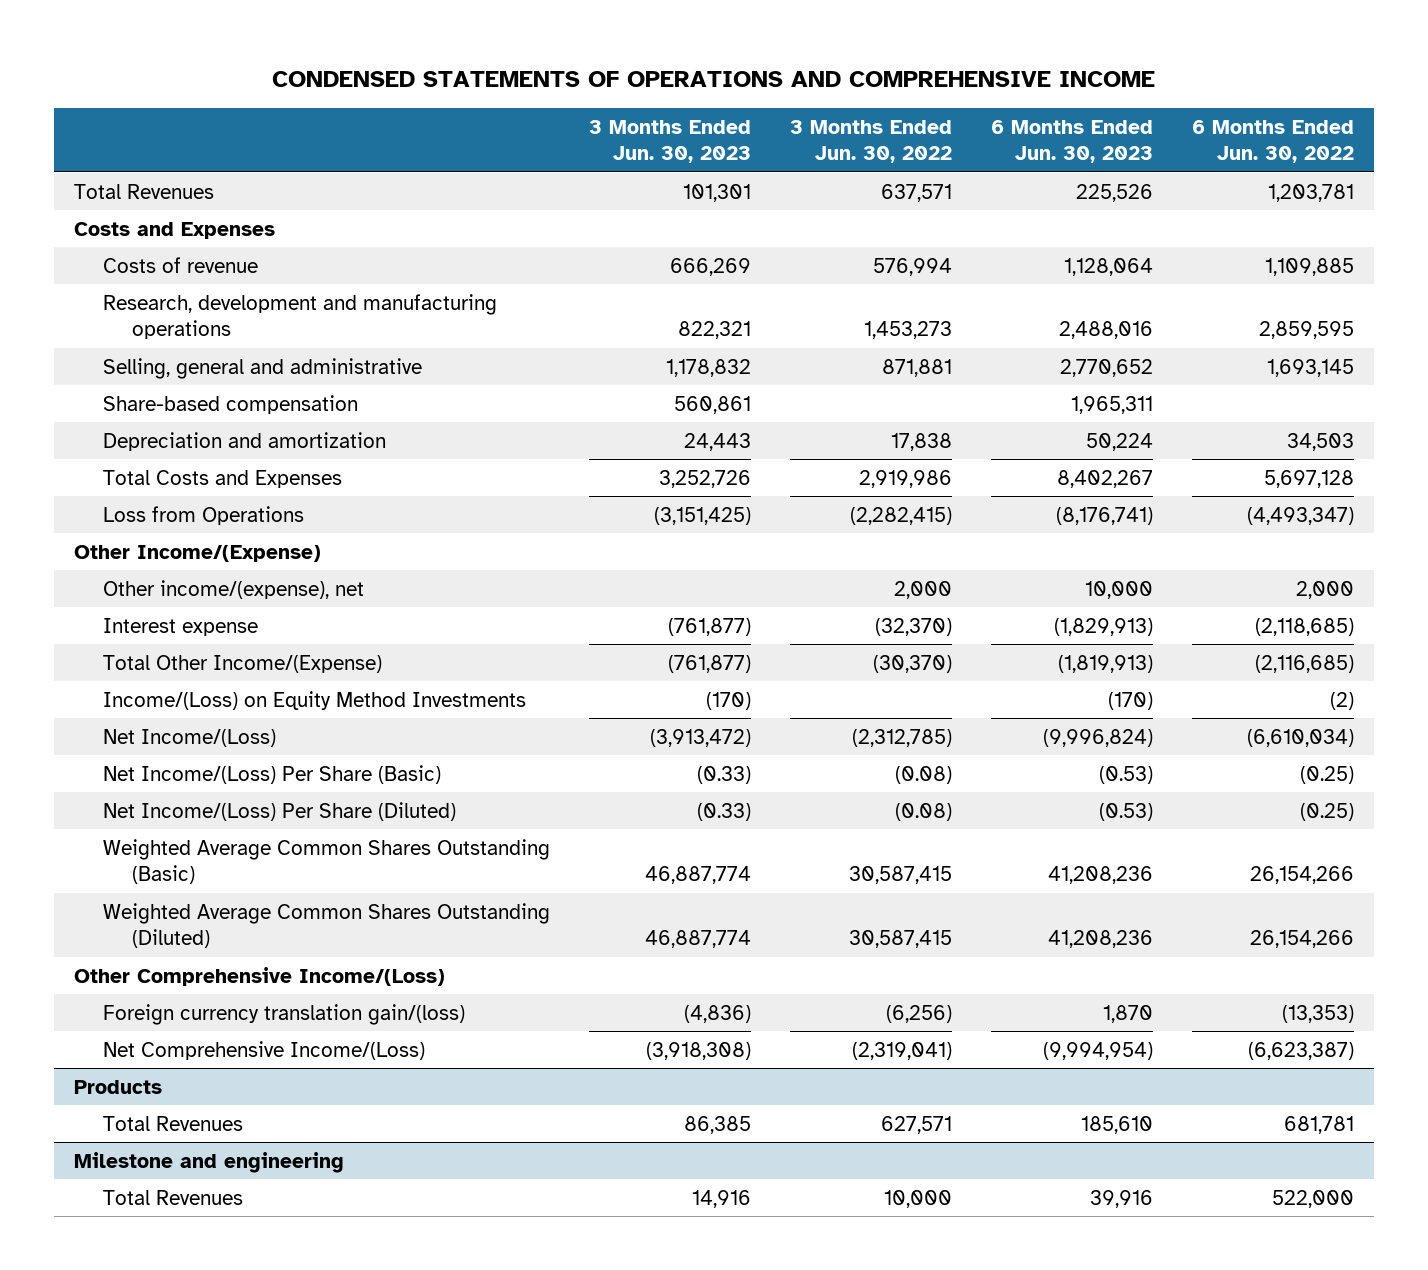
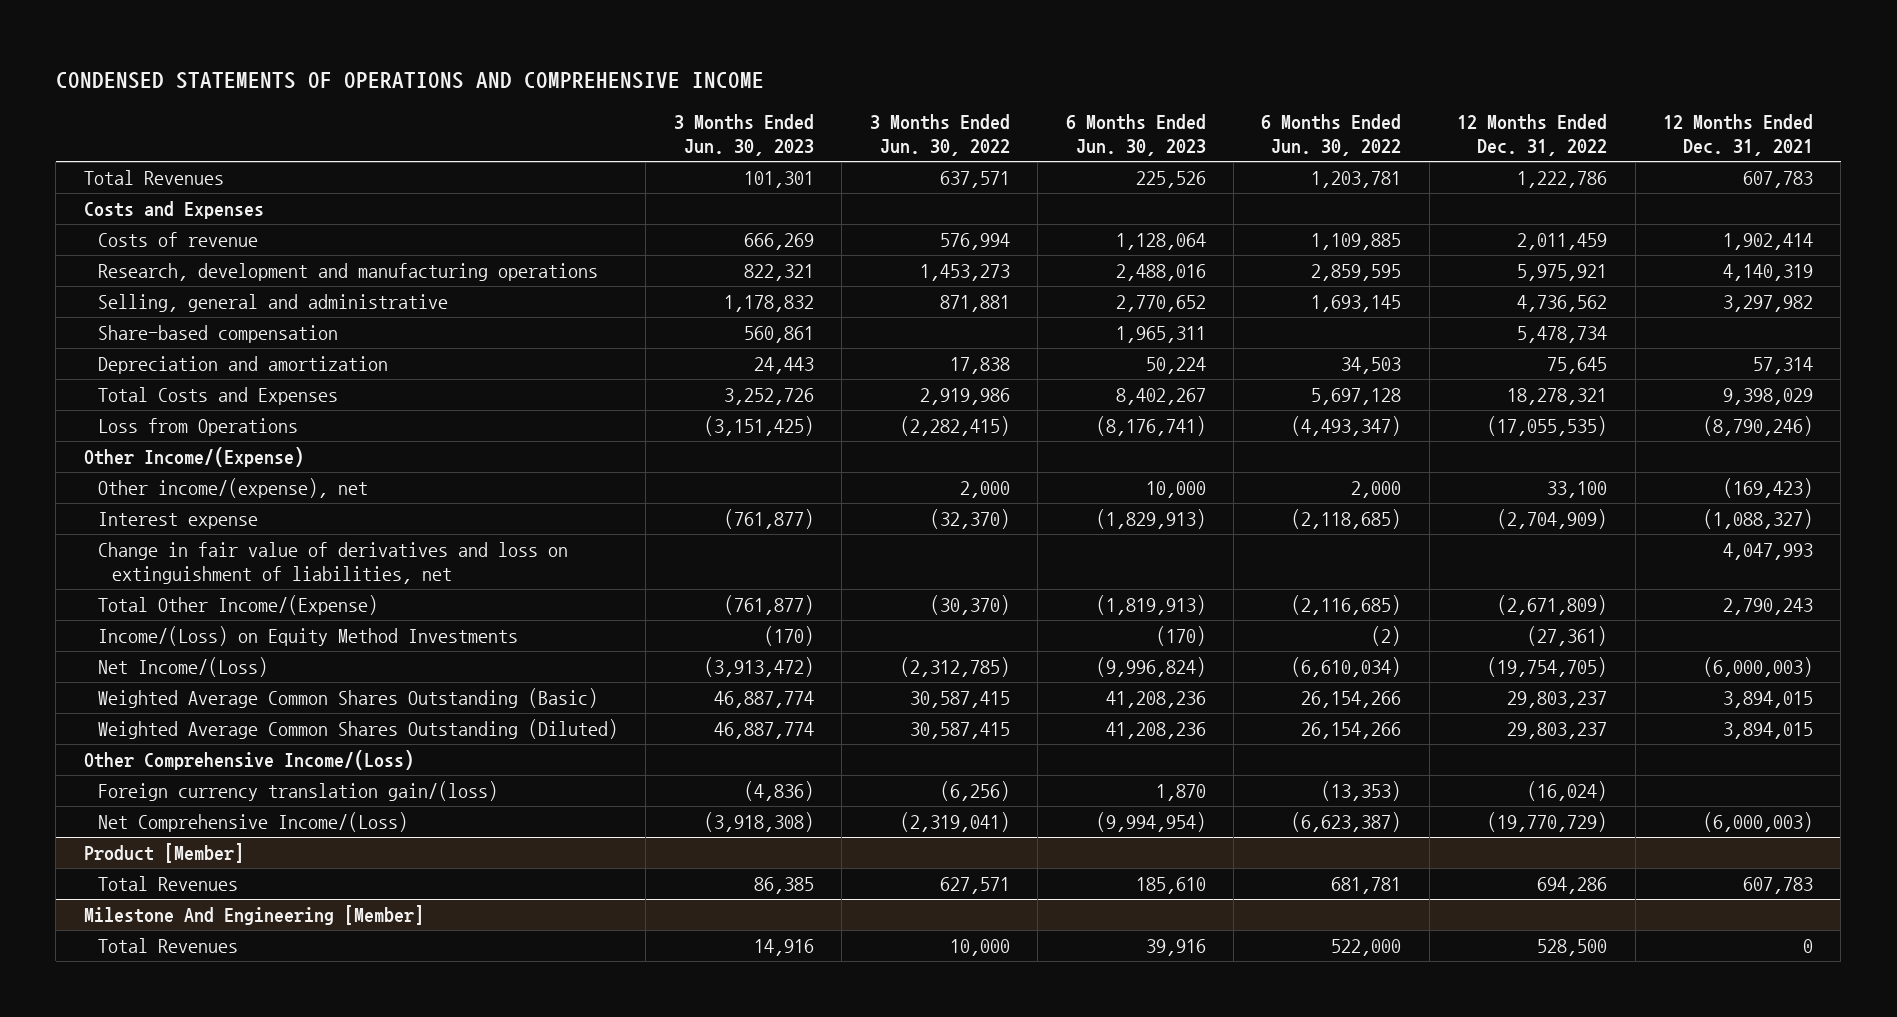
- | 3 Months Ended Jun. 30, 2023 | 3 Months Ended Jun. 30, 2022 | 6 Months Ended Jun. 30, 2023 | 6 Months Ended Jun. 30, 2022
+ | 3 Months Ended Jun. 30, 2023 | 3 Months Ended Jun. 30, 2022 | 6 Months Ended Jun. 30, 2023 | 6 Months Ended Jun. 30, 2022 | 12 Months Ended Dec. 31, 2022 | 12 Months Ended Dec. 31, 2021
+ Change in fair value of derivatives and loss on extinguishment of liabilities, net | | | | | | 4,047,993
- Net Income/(Loss) Per Share (Basic) | (0.33) | (0.08) | (0.53) | (0.25)
- Net Income/(Loss) Per Share (Diluted) | (0.33) | (0.08) | (0.53) | (0.25)
- Products
+ Product [Member]
- Milestone and engineering
+ Milestone And Engineering [Member]

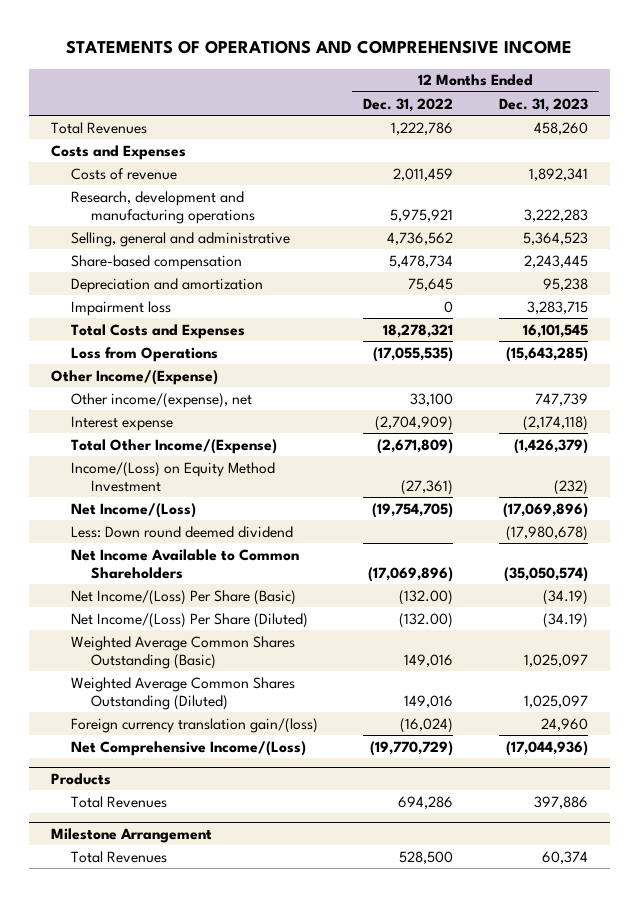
- CONDENSED STATEMENTS OF OPERATIONS AND COMPREHENSIVE INCOME
+ STATEMENTS OF OPERATIONS AND COMPREHENSIVE INCOME
- | 3 Months Ended Jun. 30, 2023 | 3 Months Ended Jun. 30, 2022 | 6 Months Ended Jun. 30, 2023 | 6 Months Ended Jun. 30, 2022 | 12 Months Ended Dec. 31, 2022 | 12 Months Ended Dec. 31, 2021
+ | 12 Months Ended Dec. 31, 2022 | 12 Months Ended Dec. 31, 2023
+ Impairment loss | 0 | 3,283,715
- Change in fair value of derivatives and loss on extinguishment of liabilities, net | | | | | | 4,047,993
- Income/(Loss) on Equity Method Investments | (170) | | (170) | (2) | (27,361) |
+ Income/(Loss) on Equity Method Investment | (27,361) | (232)
- Weighted Average Common Shares Outstanding (Basic) | 46,887,774 | 30,587,415 | 41,208,236 | 26,154,266 | 29,803,237 | 3,894,015
- Weighted Average Common Shares Outstanding (Diluted) | 46,887,774 | 30,587,415 | 41,208,236 | 26,154,266 | 29,803,237 | 3,894,015
- Other Comprehensive Income/(Loss)
+ Less: Down round deemed dividend | | (17,980,678)
+ Net Income Available to Common Shareholders | (17,069,896) | (35,050,574)
+ Net Income/(Loss) Per Share (Basic) | (132.00) | (34.19)
+ Net Income/(Loss) Per Share (Diluted) | (132.00) | (34.19)
+ Weighted Average Common Shares Outstanding (Basic) | 149,016 | 1,025,097
+ Weighted Average Common Shares Outstanding (Diluted) | 149,016 | 1,025,097
- Product [Member]
+ Products
- Milestone And Engineering [Member]
+ Milestone Arrangement

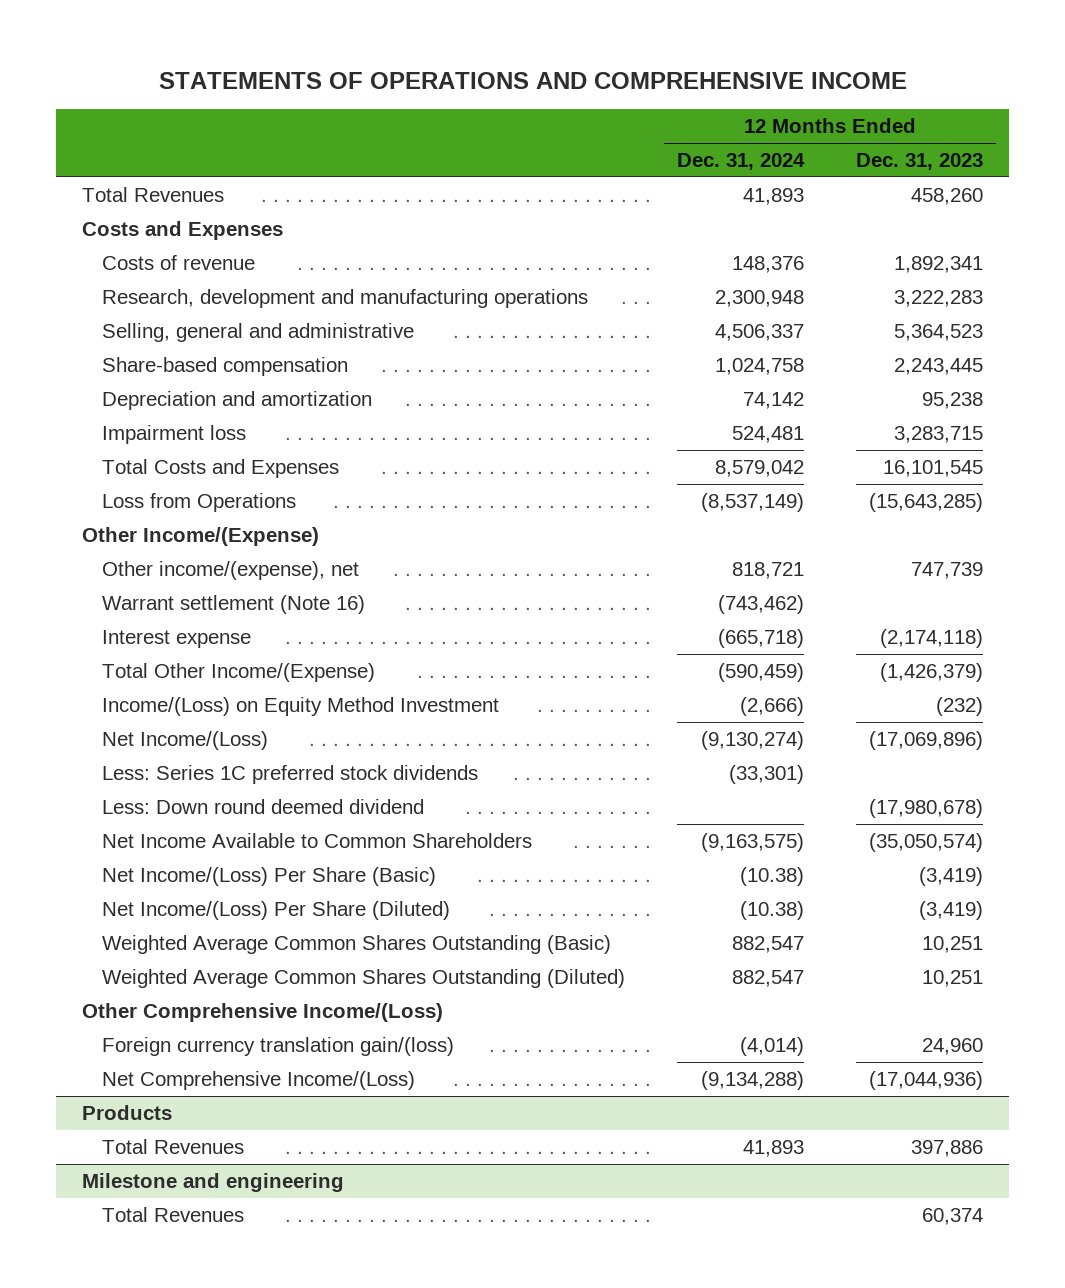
- | 12 Months Ended Dec. 31, 2022 | 12 Months Ended Dec. 31, 2023
+ | 12 Months Ended Dec. 31, 2024 | 12 Months Ended Dec. 31, 2023
+ Warrant settlement (Note 16) | (743,462) |
+ Less: Series 1C preferred stock dividends | (33,301) |
- Net Income/(Loss) Per Share (Basic) | (132.00) | (34.19)
- Net Income/(Loss) Per Share (Diluted) | (132.00) | (34.19)
- Weighted Average Common Shares Outstanding (Basic) | 149,016 | 1,025,097
- Weighted Average Common Shares Outstanding (Diluted) | 149,016 | 1,025,097
+ Net Income/(Loss) Per Share (Basic) | (10.38) | (3,419)
+ Net Income/(Loss) Per Share (Diluted) | (10.38) | (3,419)
+ Weighted Average Common Shares Outstanding (Basic) | 882,547 | 10,251
+ Weighted Average Common Shares Outstanding (Diluted) | 882,547 | 10,251
+ Other Comprehensive Income/(Loss)
- Milestone Arrangement
+ Milestone and engineering

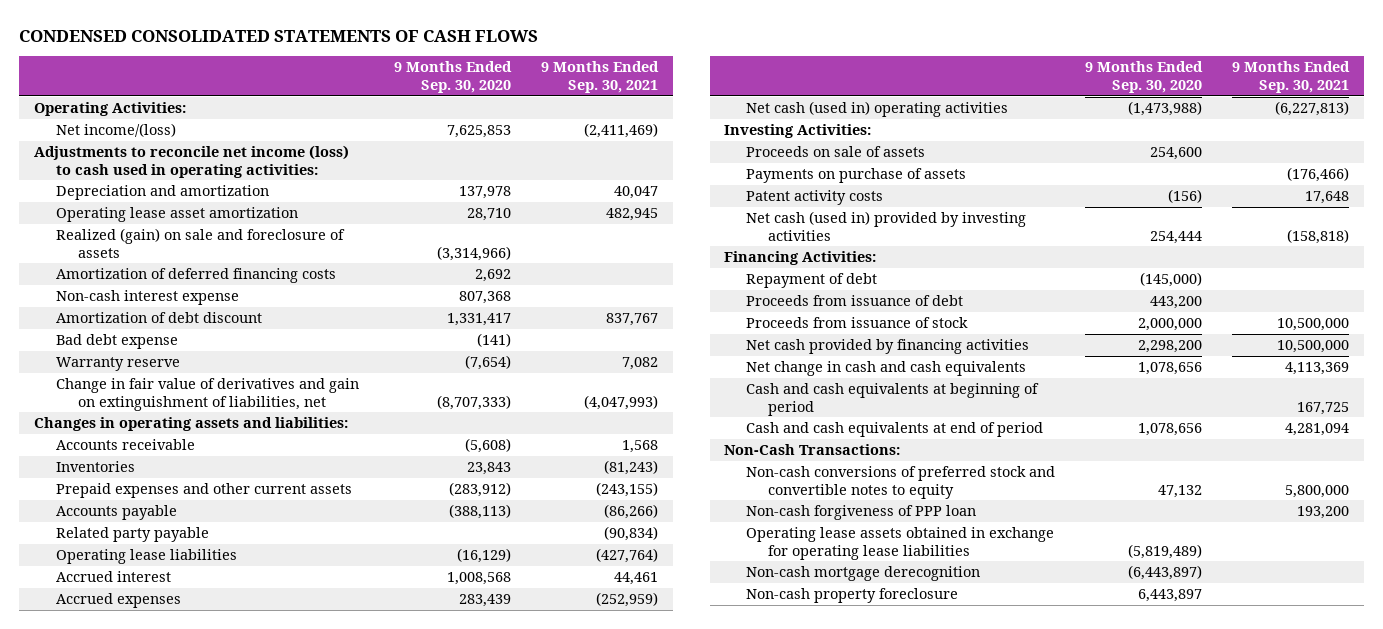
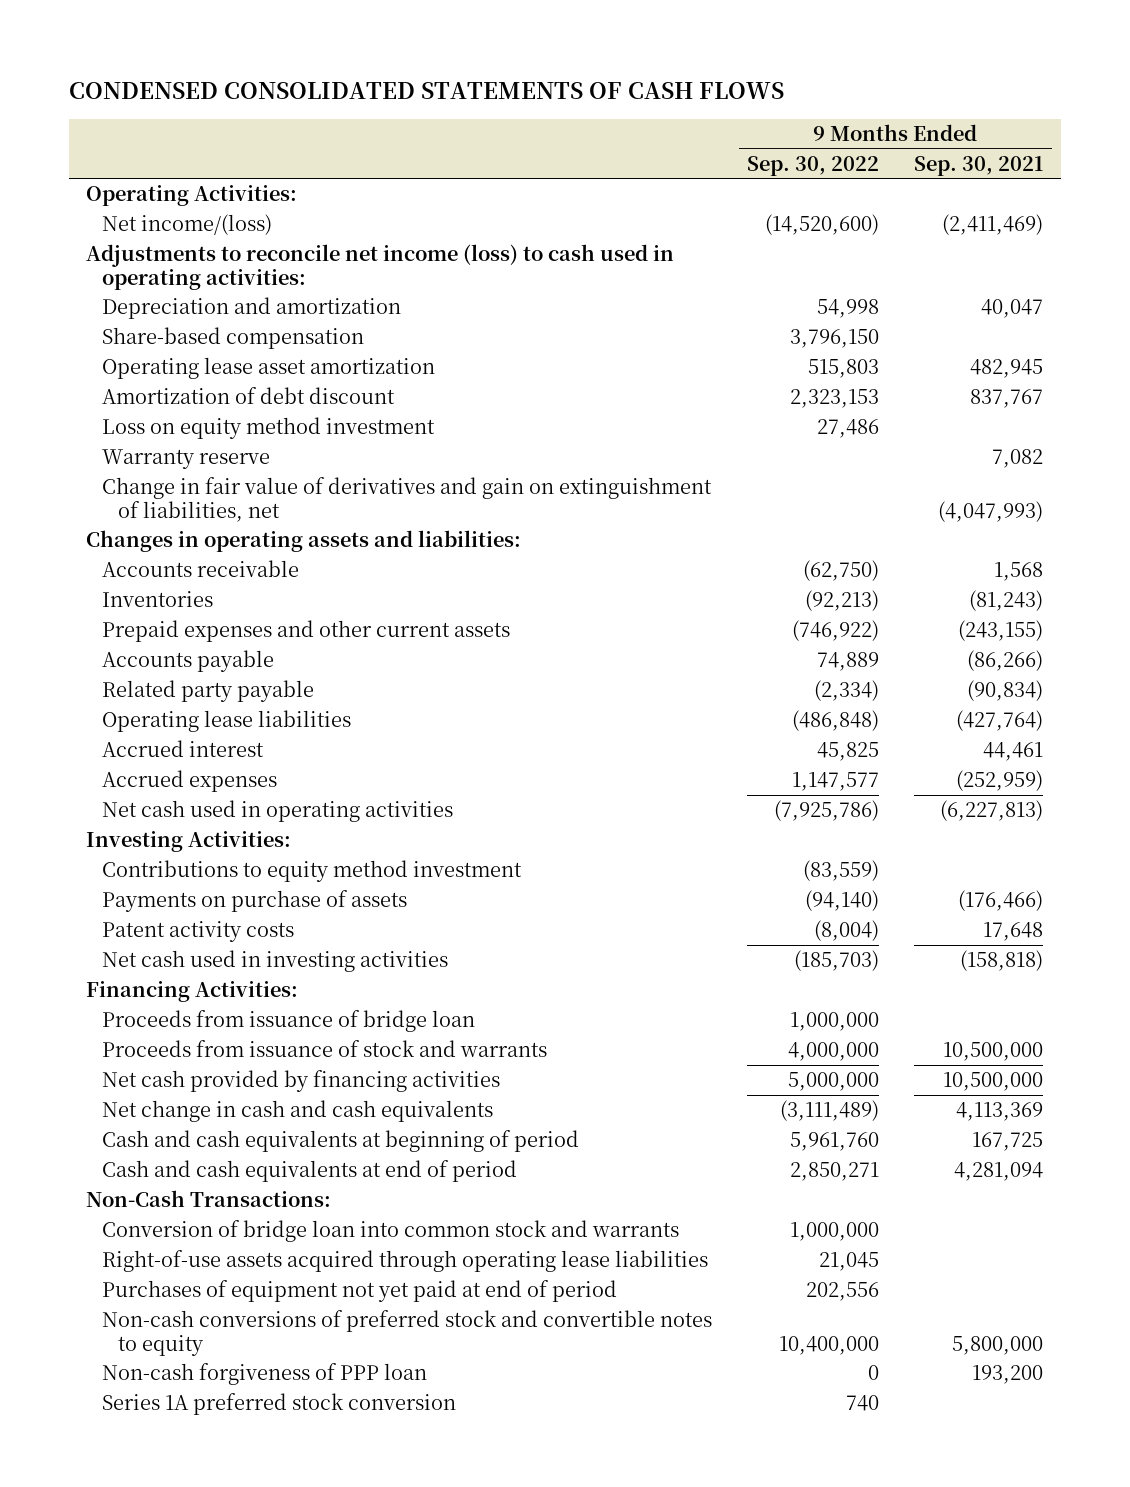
- | 9 Months Ended Sep. 30, 2020 | 9 Months Ended Sep. 30, 2021
+ | 9 Months Ended Sep. 30, 2022 | 9 Months Ended Sep. 30, 2021
+ Share-based compensation | 3,796,150 |
- Realized (gain) on sale and foreclosure of assets | (3,314,966) |
- Amortization of deferred financing costs | 2,692 |
- Non-cash interest expense | 807,368 |
- Bad debt expense | (141) |
+ Loss on equity method investment | 27,486 |
- Net cash (used in) operating activities | (1,473,988) | (6,227,813)
+ Net cash used in operating activities | (7,925,786) | (6,227,813)
- Proceeds on sale of assets | 254,600 |
+ Contributions to equity method investment | (83,559) |
- Net cash (used in) provided by investing activities | 254,444 | (158,818)
+ Net cash used in investing activities | (185,703) | (158,818)
- Repayment of debt | (145,000) |
- Proceeds from issuance of debt | 443,200 |
- Proceeds from issuance of stock | 2,000,000 | 10,500,000
+ Proceeds from issuance of bridge loan | 1,000,000 |
+ Proceeds from issuance of stock and warrants | 4,000,000 | 10,500,000
+ Conversion of bridge loan into common stock and warrants | 1,000,000 |
+ Right-of-use assets acquired through operating lease liabilities | 21,045 |
+ Purchases of equipment not yet paid at end of period | 202,556 |
- Operating lease assets obtained in exchange for operating lease liabilities | (5,819,489) |
- Non-cash mortgage derecognition | (6,443,897) |
- Non-cash property foreclosure | 6,443,897 |
+ Series 1A preferred stock conversion | 740 |

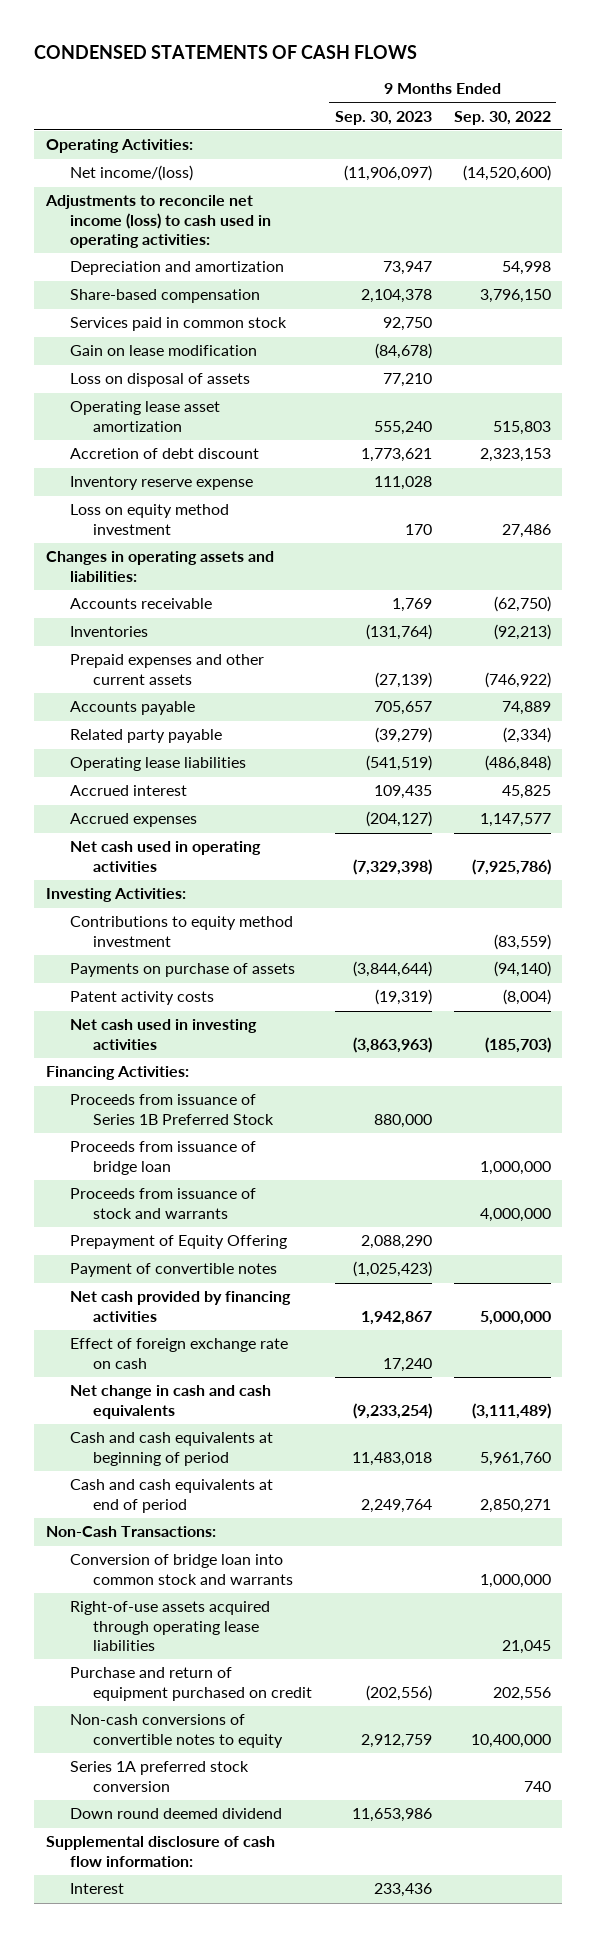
- CONDENSED CONSOLIDATED STATEMENTS OF CASH FLOWS
+ CONDENSED STATEMENTS OF CASH FLOWS
- | 9 Months Ended Sep. 30, 2022 | 9 Months Ended Sep. 30, 2021
+ | 9 Months Ended Sep. 30, 2023 | 9 Months Ended Sep. 30, 2022
+ Services paid in common stock | 92,750 |
+ Gain on lease modification | (84,678) |
+ Loss on disposal of assets | 77,210 |
- Amortization of debt discount | 2,323,153 | 837,767
+ Accretion of debt discount | 1,773,621 | 2,323,153
+ Inventory reserve expense | 111,028 |
- Warranty reserve | | 7,082
- Change in fair value of derivatives and gain on extinguishment of liabilities, net | | (4,047,993)
+ Proceeds from issuance of Series 1B Preferred Stock | 880,000 |
+ Prepayment of Equity Offering | 2,088,290 |
+ Payment of convertible notes | (1,025,423) |
+ Effect of foreign exchange rate on cash | 17,240 |
- Purchases of equipment not yet paid at end of period | 202,556 |
- Non-cash conversions of preferred stock and convertible notes to equity | 10,400,000 | 5,800,000
- Non-cash forgiveness of PPP loan | 0 | 193,200
+ Purchase and return of equipment purchased on credit | (202,556) | 202,556
+ Non-cash conversions of convertible notes to equity | 2,912,759 | 10,400,000
+ Down round deemed dividend | 11,653,986 |
+ Supplemental disclosure of cash flow information:
+ Interest | 233,436 |

